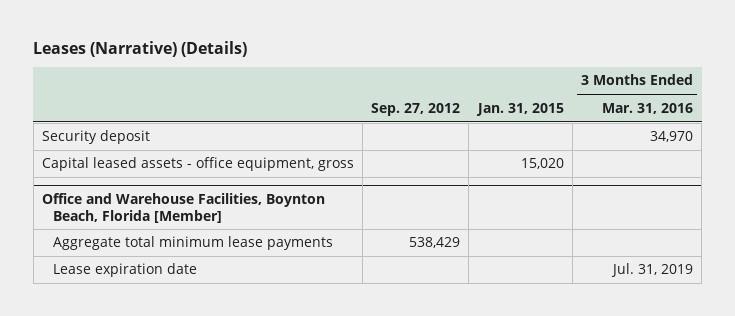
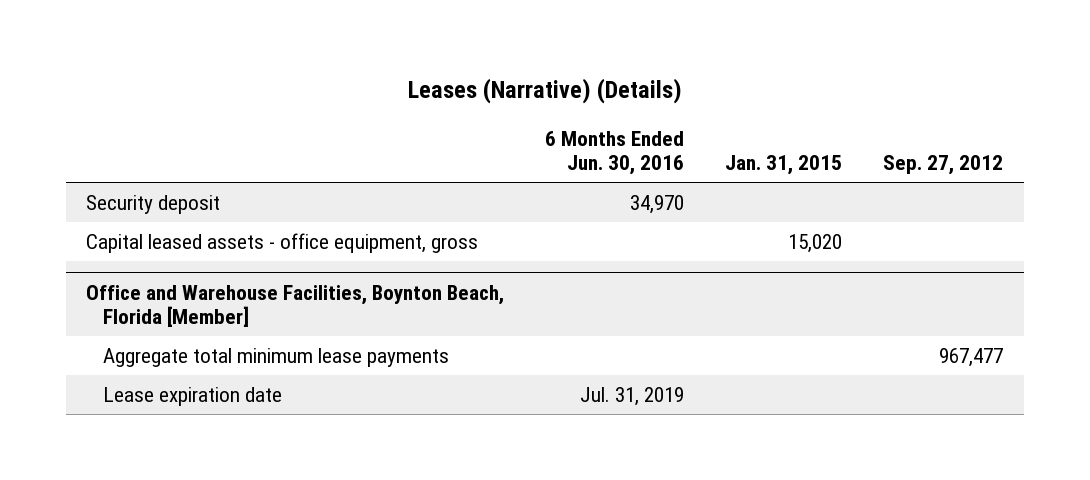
- | Sep. 27, 2012 | Jan. 31, 2015 | 3 Months Ended Mar. 31, 2016
+ | 6 Months Ended Jun. 30, 2016 | Jan. 31, 2015 | Sep. 27, 2012
@ Office and Warehouse Facilities, Boynton Beach, Florida [Member]
- Aggregate total minimum lease payments | 538,429 | |
+ Aggregate total minimum lease payments | | | 967,477

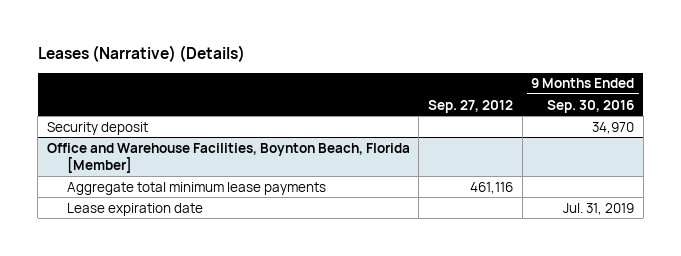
- | 6 Months Ended Jun. 30, 2016 | Jan. 31, 2015 | Sep. 27, 2012
+ | Sep. 27, 2012 | 9 Months Ended Sep. 30, 2016
- Capital leased assets - office equipment, gross | | 15,020 |
@ Office and Warehouse Facilities, Boynton Beach, Florida [Member]
- Aggregate total minimum lease payments | | | 967,477
+ Aggregate total minimum lease payments | 461,116 |

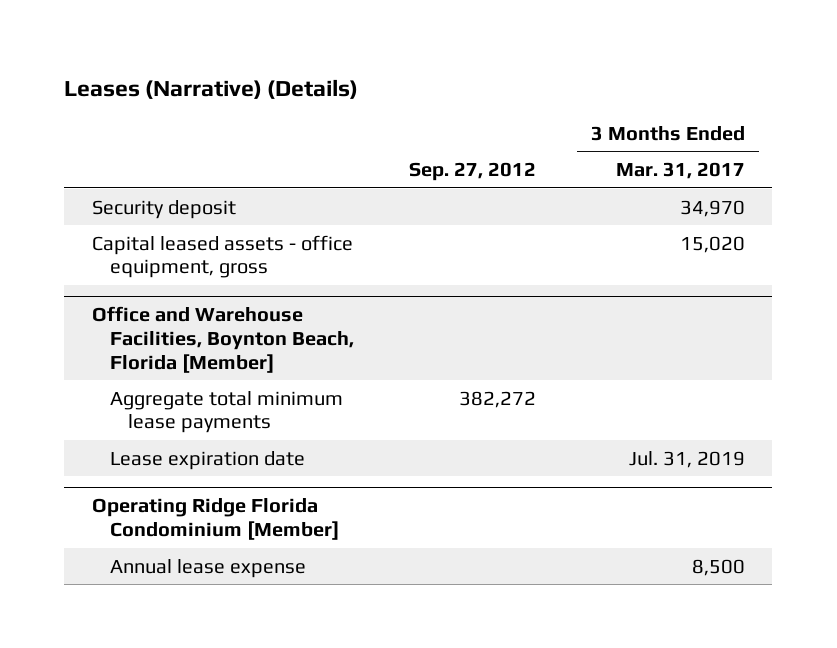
- | Sep. 27, 2012 | 9 Months Ended Sep. 30, 2016
+ | Sep. 27, 2012 | 3 Months Ended Mar. 31, 2017
+ Capital leased assets - office equipment, gross | | 15,020
@ Office and Warehouse Facilities, Boynton Beach, Florida [Member]
- Aggregate total minimum lease payments | 461,116 |
+ Aggregate total minimum lease payments | 382,272 |
+ Operating Ridge Florida Condominium [Member]
+ Annual lease expense | | 8,500

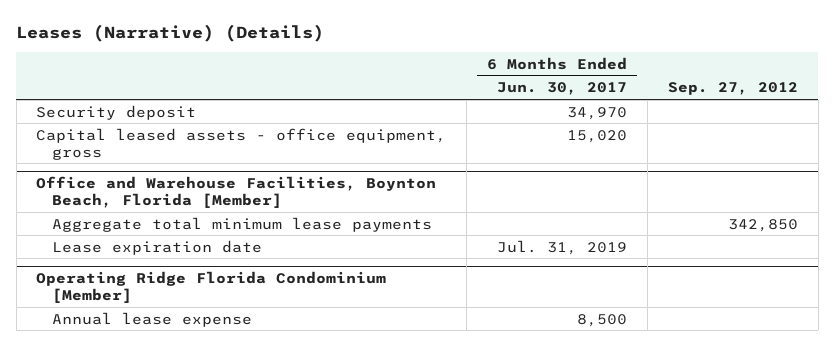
- | Sep. 27, 2012 | 3 Months Ended Mar. 31, 2017
+ | 6 Months Ended Jun. 30, 2017 | Sep. 27, 2012
@ Office and Warehouse Facilities, Boynton Beach, Florida [Member]
- Aggregate total minimum lease payments | 382,272 |
+ Aggregate total minimum lease payments | | 342,850

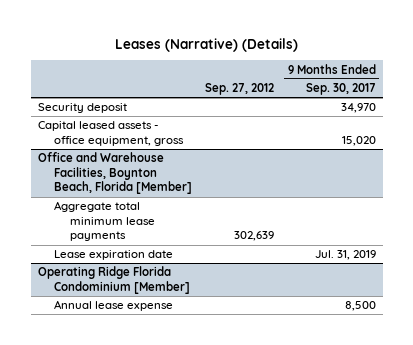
- | 6 Months Ended Jun. 30, 2017 | Sep. 27, 2012
+ | Sep. 27, 2012 | 9 Months Ended Sep. 30, 2017
@ Office and Warehouse Facilities, Boynton Beach, Florida [Member]
- Aggregate total minimum lease payments | | 342,850
+ Aggregate total minimum lease payments | 302,639 |

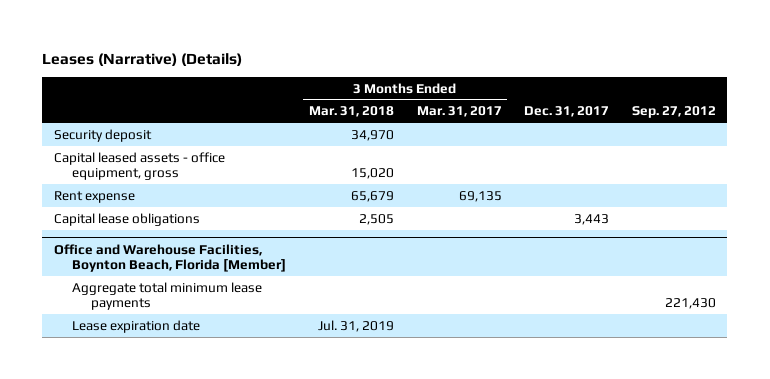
- | Sep. 27, 2012 | 9 Months Ended Sep. 30, 2017
+ | 3 Months Ended Mar. 31, 2018 | 3 Months Ended Mar. 31, 2017 | Dec. 31, 2017 | Sep. 27, 2012
+ Rent expense | 65,679 | 69,135 | |
+ Capital lease obligations | 2,505 | | 3,443 |
@ Office and Warehouse Facilities, Boynton Beach, Florida [Member]
- Aggregate total minimum lease payments | 302,639 |
+ Aggregate total minimum lease payments | | | | 221,430
- Operating Ridge Florida Condominium [Member]
- Annual lease expense | | 8,500

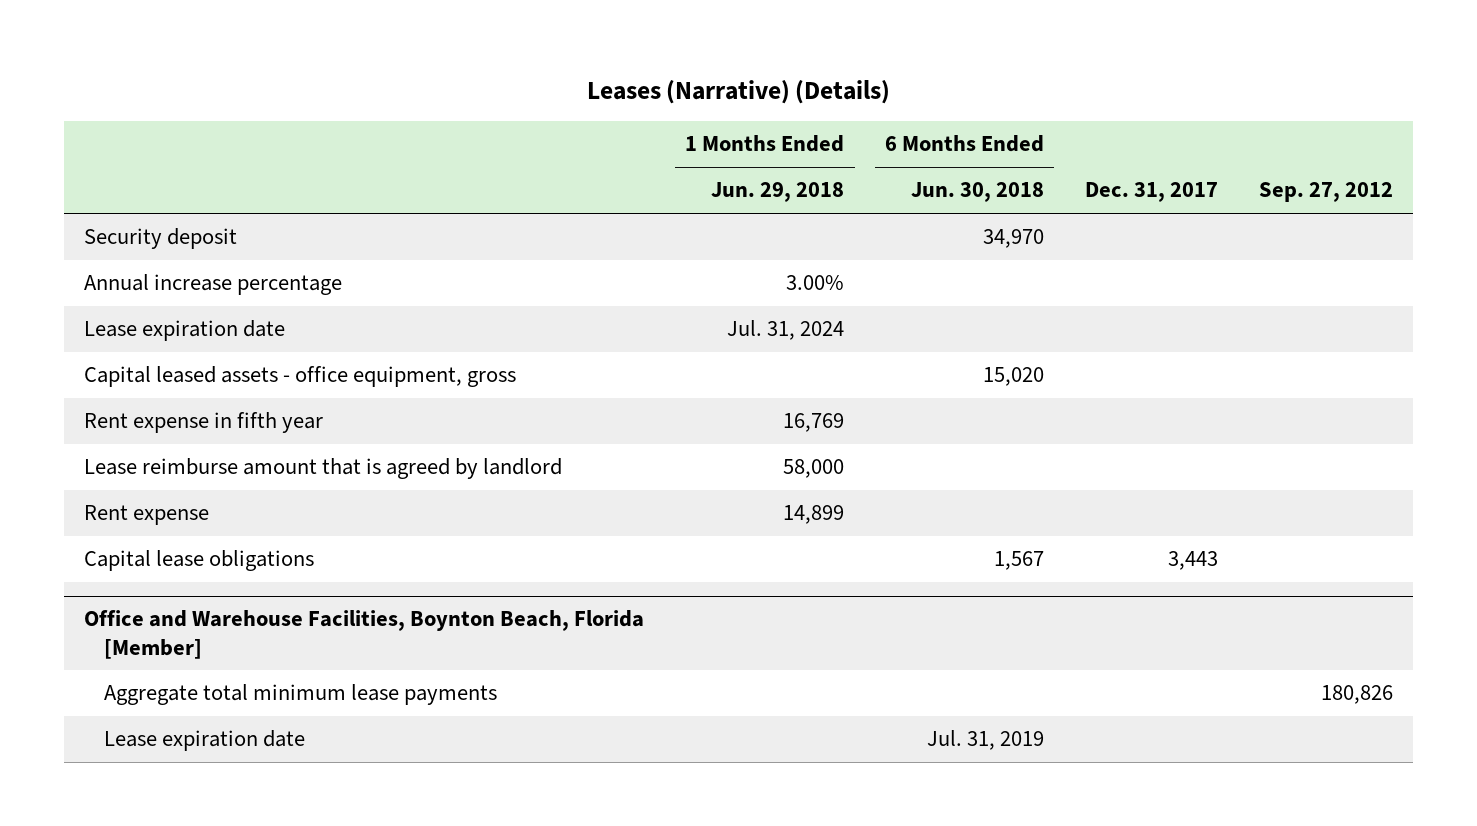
- | 3 Months Ended Mar. 31, 2018 | 3 Months Ended Mar. 31, 2017 | Dec. 31, 2017 | Sep. 27, 2012
+ | 1 Months Ended Jun. 29, 2018 | 6 Months Ended Jun. 30, 2018 | Dec. 31, 2017 | Sep. 27, 2012
+ Annual increase percentage | 3.00% | | |
+ Lease expiration date | Jul. 31, 2024 | | |
+ Rent expense in fifth year | 16,769 | | |
+ Lease reimburse amount that is agreed by landlord | 58,000 | | |
@ Office and Warehouse Facilities, Boynton Beach, Florida [Member]
- Aggregate total minimum lease payments | | | | 221,430
+ Aggregate total minimum lease payments | | | | 180,826

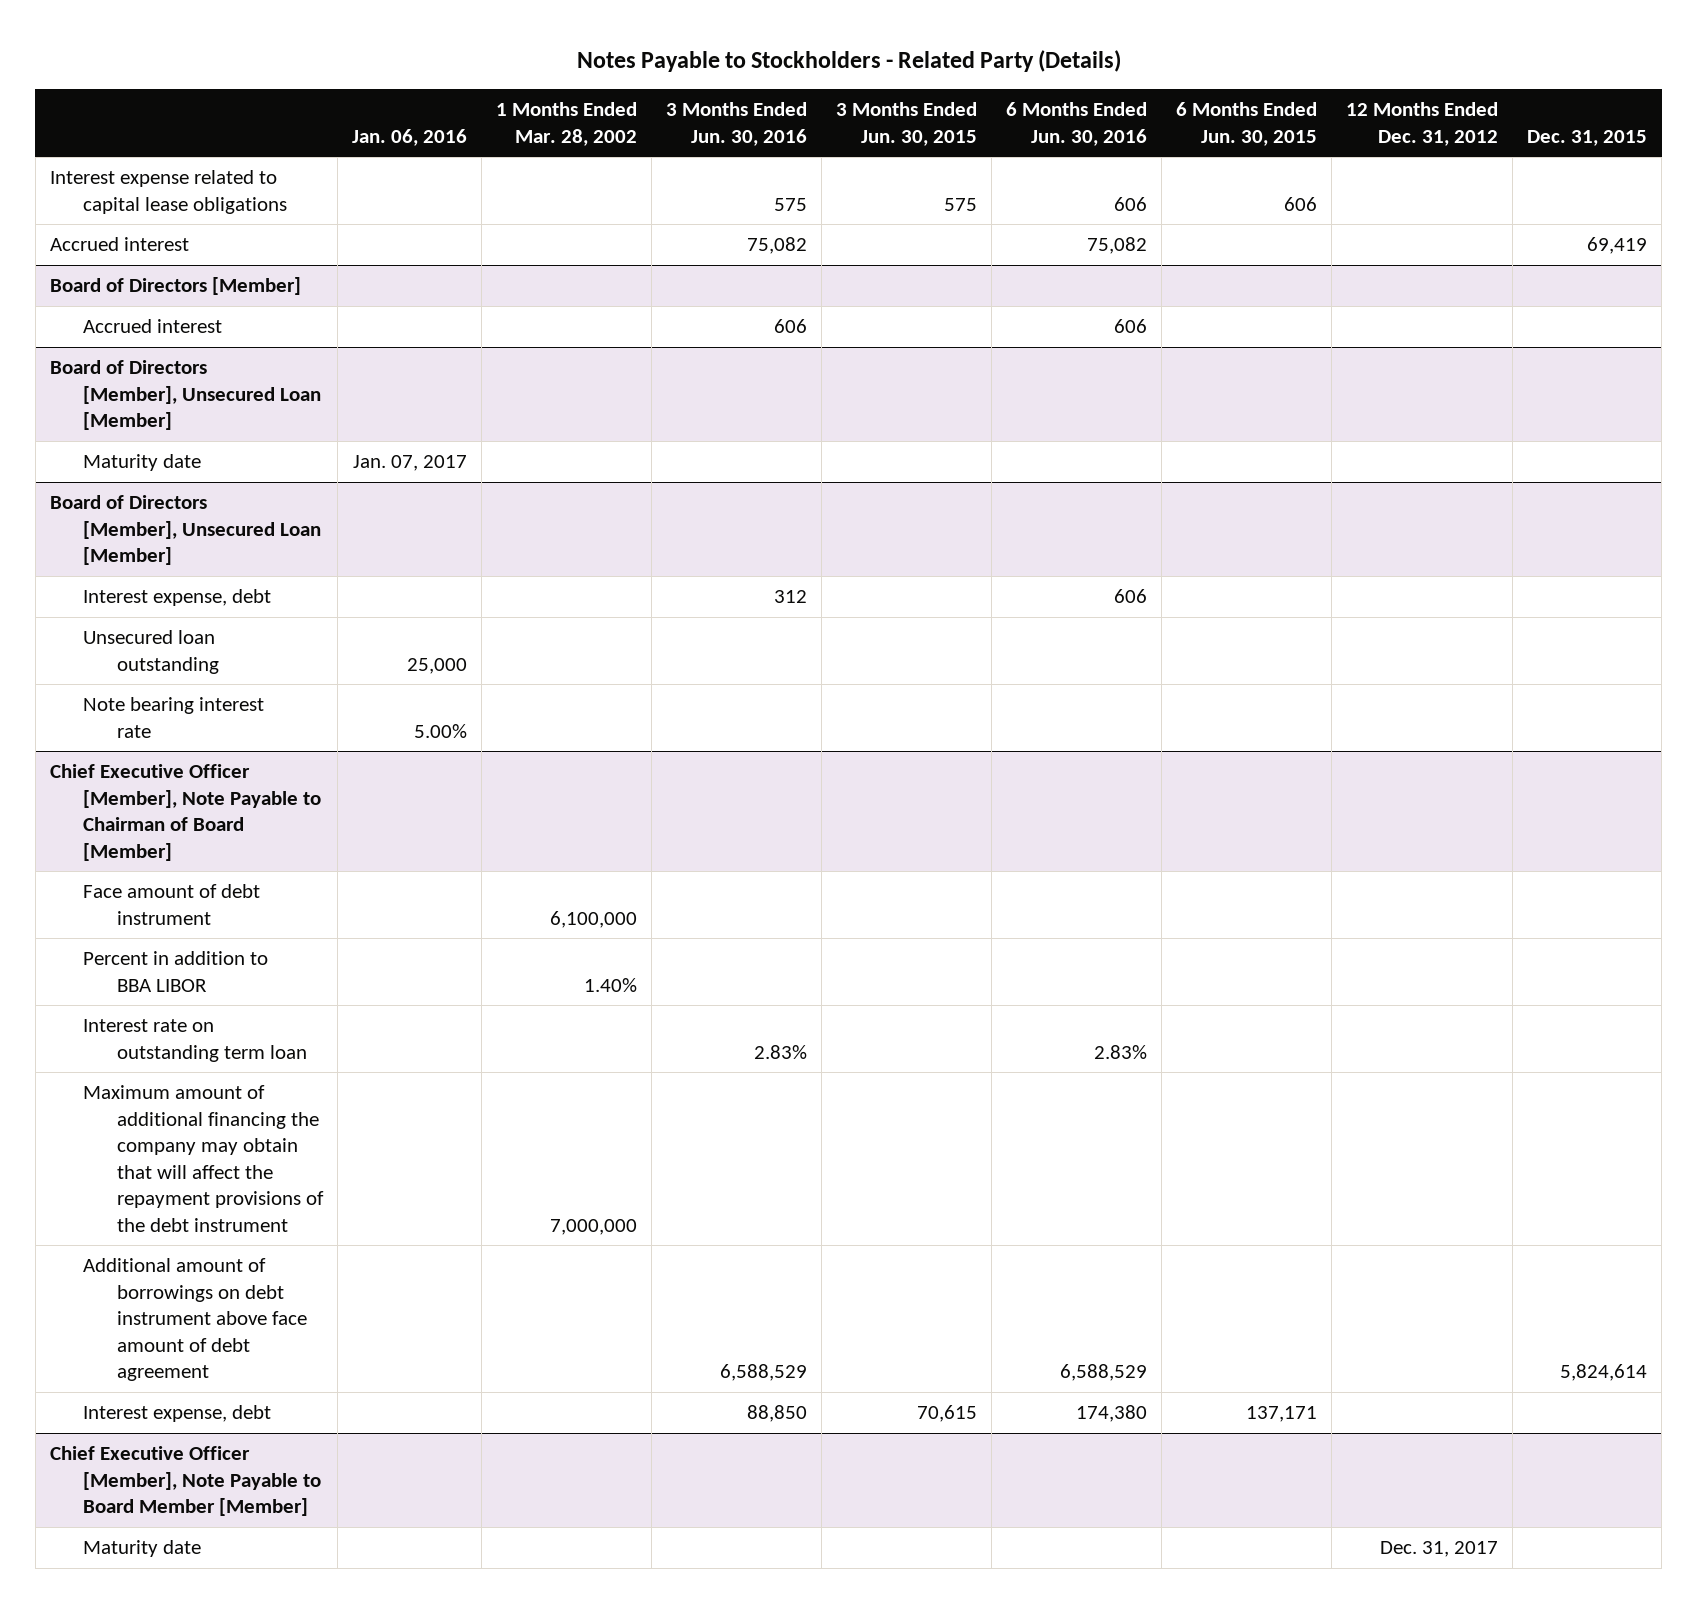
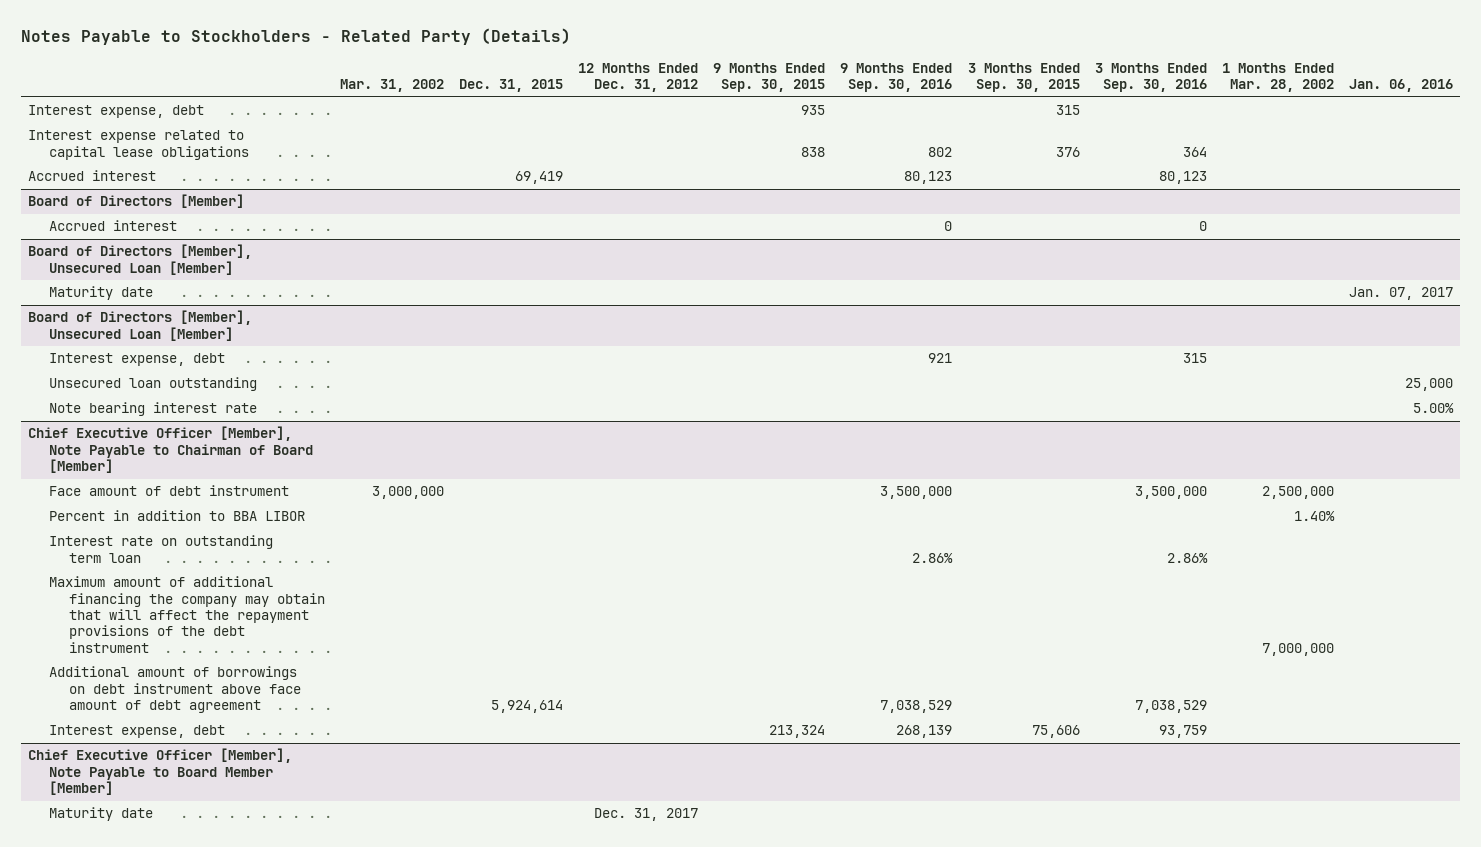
- | Jan. 06, 2016 | 1 Months Ended Mar. 28, 2002 | 3 Months Ended Jun. 30, 2016 | 3 Months Ended Jun. 30, 2015 | 6 Months Ended Jun. 30, 2016 | 6 Months Ended Jun. 30, 2015 | 12 Months Ended Dec. 31, 2012 | Dec. 31, 2015
+ | Mar. 31, 2002 | Dec. 31, 2015 | 12 Months Ended Dec. 31, 2012 | 9 Months Ended Sep. 30, 2015 | 9 Months Ended Sep. 30, 2016 | 3 Months Ended Sep. 30, 2015 | 3 Months Ended Sep. 30, 2016 | 1 Months Ended Mar. 28, 2002 | Jan. 06, 2016
+ Interest expense, debt | | | | 935 | | 315 | | |
@ Chief Executive Officer [Member], Note Payable to Chairman of Board [Member]
- Face amount of debt instrument | | 6,100,000 | | | | | |
+ Face amount of debt instrument | 3,000,000 | | | | 3,500,000 | | 3,500,000 | 2,500,000 |
- Additional amount of borrowings on debt instrument above face amount of debt agreement | | | 6,588,529 | | 6,588,529 | | | 5,824,614
+ Additional amount of borrowings on debt instrument above face amount of debt agreement | | 5,924,614 | | | 7,038,529 | | 7,038,529 | |

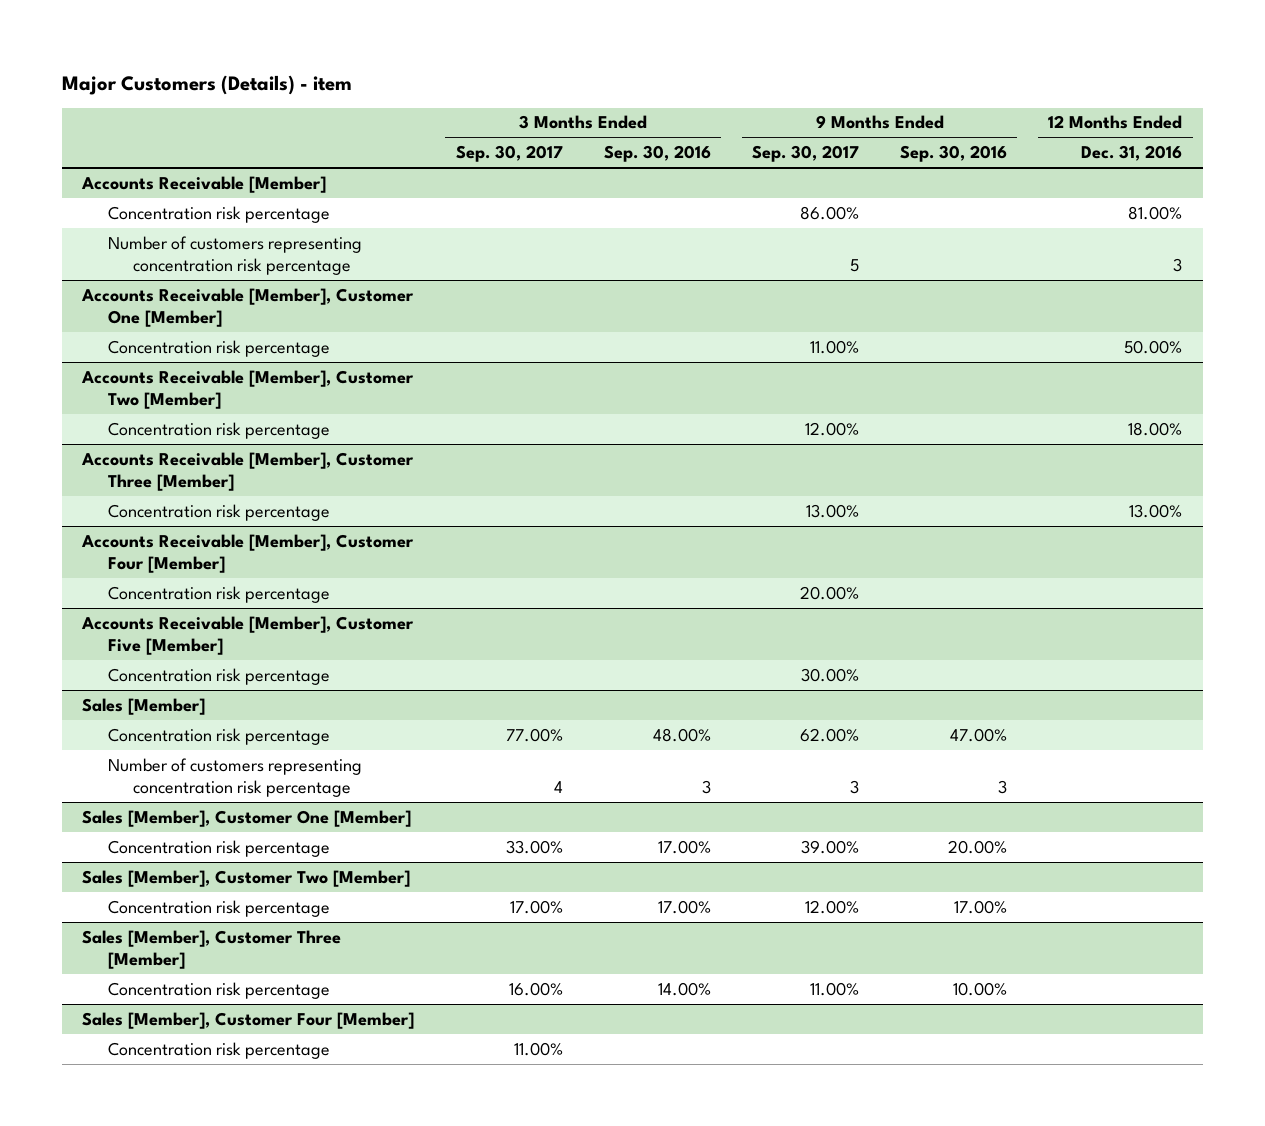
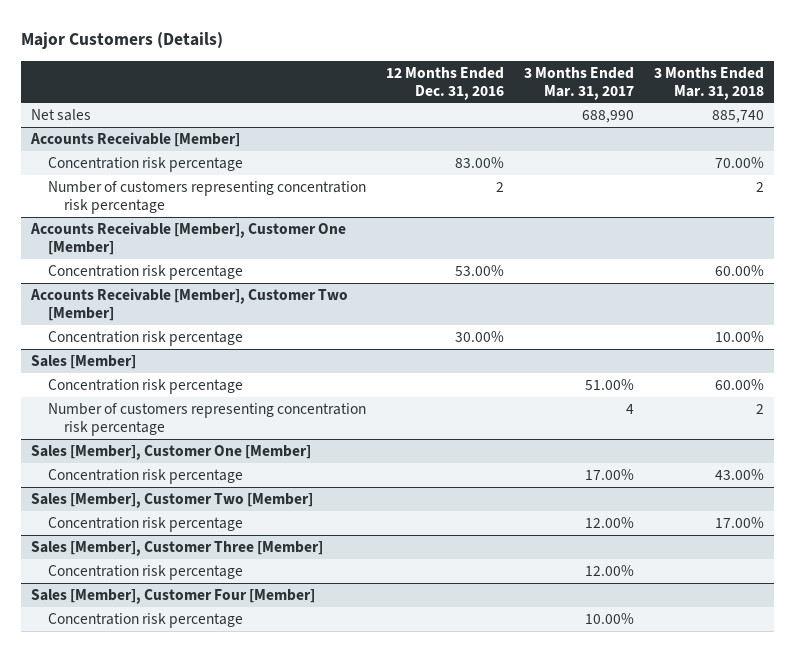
- Major Customers (Details) - item
+ Major Customers (Details)
- | 3 Months Ended Sep. 30, 2017 | 3 Months Ended Sep. 30, 2016 | 9 Months Ended Sep. 30, 2017 | 9 Months Ended Sep. 30, 2016 | 12 Months Ended Dec. 31, 2016
+ | 12 Months Ended Dec. 31, 2016 | 3 Months Ended Mar. 31, 2017 | 3 Months Ended Mar. 31, 2018
+ Net sales | | 688,990 | 885,740
@ Accounts Receivable [Member]
- Concentration risk percentage | | | 86.00% | | 81.00%
- Number of customers representing concentration risk percentage | | | 5 | | 3
+ Concentration risk percentage | 83.00% | | 70.00%
+ Number of customers representing concentration risk percentage | 2 | | 2
@ Accounts Receivable [Member], Customer One [Member]
- Concentration risk percentage | | | 11.00% | | 50.00%
+ Concentration risk percentage | 53.00% | | 60.00%
@ Accounts Receivable [Member], Customer Two [Member]
- Concentration risk percentage | | | 12.00% | | 18.00%
- Accounts Receivable [Member], Customer Three [Member]
- Concentration risk percentage | | | 13.00% | | 13.00%
- Accounts Receivable [Member], Customer Four [Member]
- Concentration risk percentage | | | 20.00% | |
- Accounts Receivable [Member], Customer Five [Member]
- Concentration risk percentage | | | 30.00% | |
@ Accounts Receivable [Member], Customer Two [Member]
+ Concentration risk percentage | 30.00% | | 10.00%

